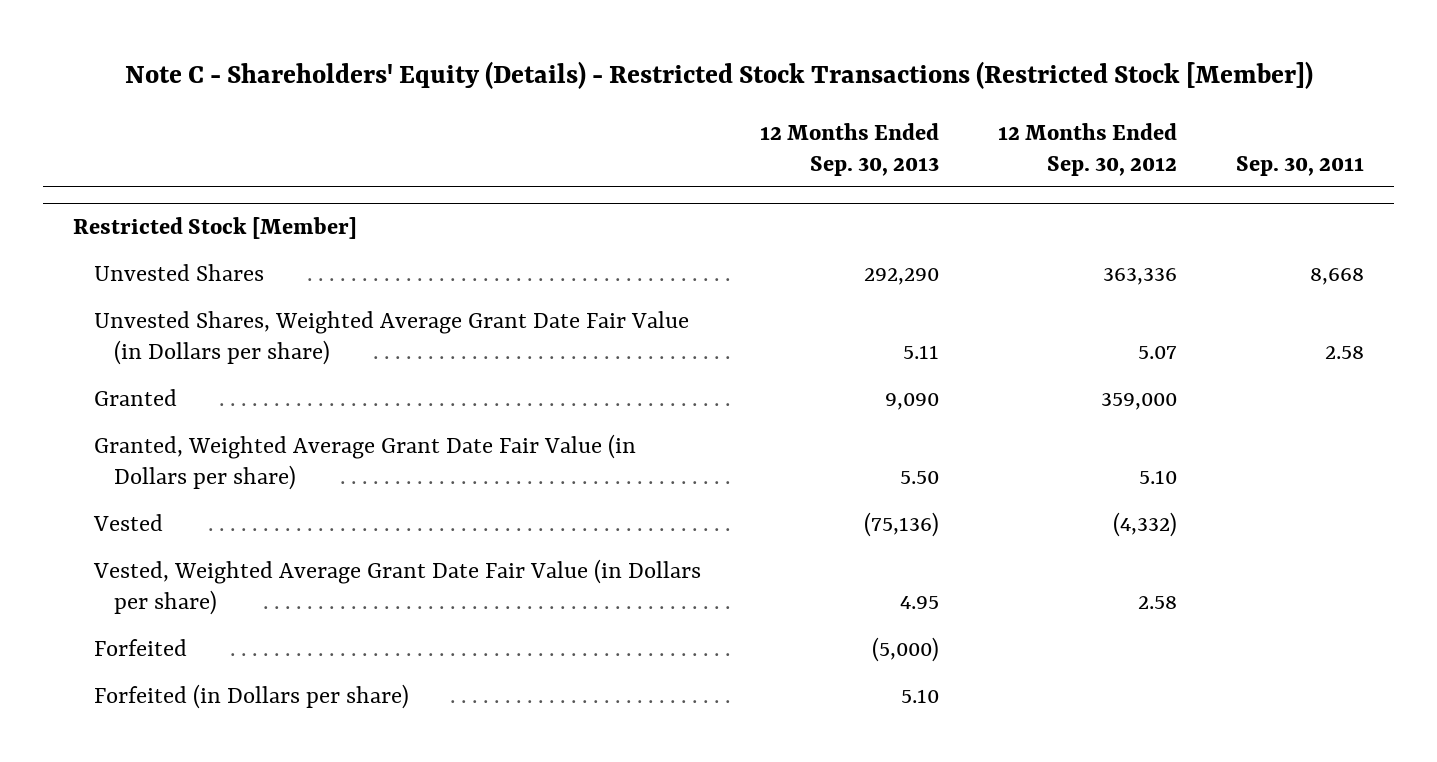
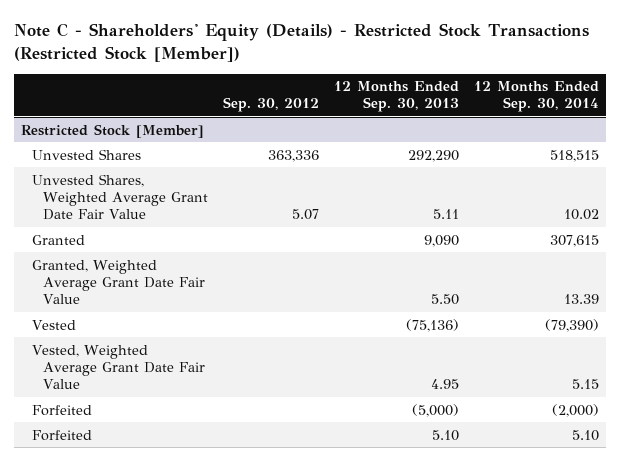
- | 12 Months Ended Sep. 30, 2013 | 12 Months Ended Sep. 30, 2012 | Sep. 30, 2011
+ | Sep. 30, 2012 | 12 Months Ended Sep. 30, 2013 | 12 Months Ended Sep. 30, 2014
@ Restricted Stock [Member]
- Unvested Shares, Weighted Average Grant Date Fair Value (in Dollars per share) | 5.11 | 5.07 | 2.58
+ Unvested Shares, Weighted Average Grant Date Fair Value | 5.07 | 5.11 | 10.02
- Granted, Weighted Average Grant Date Fair Value (in Dollars per share) | 5.50 | 5.10 |
+ Granted, Weighted Average Grant Date Fair Value | | 5.50 | 13.39
- Vested, Weighted Average Grant Date Fair Value (in Dollars per share) | 4.95 | 2.58 |
+ Vested, Weighted Average Grant Date Fair Value | | 4.95 | 5.15
- Forfeited (in Dollars per share) | 5.10 | |
+ Forfeited | | 5.10 | 5.10

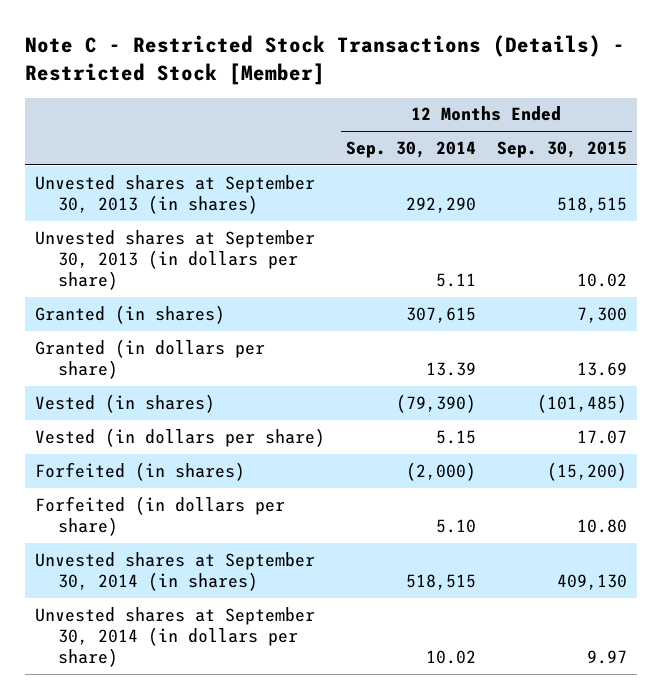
- Note C - Shareholders' Equity (Details) - Restricted Stock Transactions (Restricted Stock [Member])
+ Note C - Restricted Stock Transactions (Details) - Restricted Stock [Member]
- | Sep. 30, 2012 | 12 Months Ended Sep. 30, 2013 | 12 Months Ended Sep. 30, 2014
+ | 12 Months Ended Sep. 30, 2014 | 12 Months Ended Sep. 30, 2015
- Restricted Stock [Member]
- Unvested Shares | 363,336 | 292,290 | 518,515
- Unvested Shares, Weighted Average Grant Date Fair Value | 5.07 | 5.11 | 10.02
- Granted | | 9,090 | 307,615
- Granted, Weighted Average Grant Date Fair Value | | 5.50 | 13.39
- Vested | | (75,136) | (79,390)
- Vested, Weighted Average Grant Date Fair Value | | 4.95 | 5.15
- Forfeited | | (5,000) | (2,000)
- Forfeited | | 5.10 | 5.10
+ Unvested shares at September 30, 2013 (in shares) | 292,290 | 518,515
+ Unvested shares at September 30, 2013 (in dollars per share) | 5.11 | 10.02
+ Granted (in shares) | 307,615 | 7,300
+ Granted (in dollars per share) | 13.39 | 13.69
+ Vested (in shares) | (79,390) | (101,485)
+ Vested (in dollars per share) | 5.15 | 17.07
+ Forfeited (in shares) | (2,000) | (15,200)
+ Forfeited (in dollars per share) | 5.10 | 10.80
+ Unvested shares at September 30, 2014 (in shares) | 518,515 | 409,130
+ Unvested shares at September 30, 2014 (in dollars per share) | 10.02 | 9.97

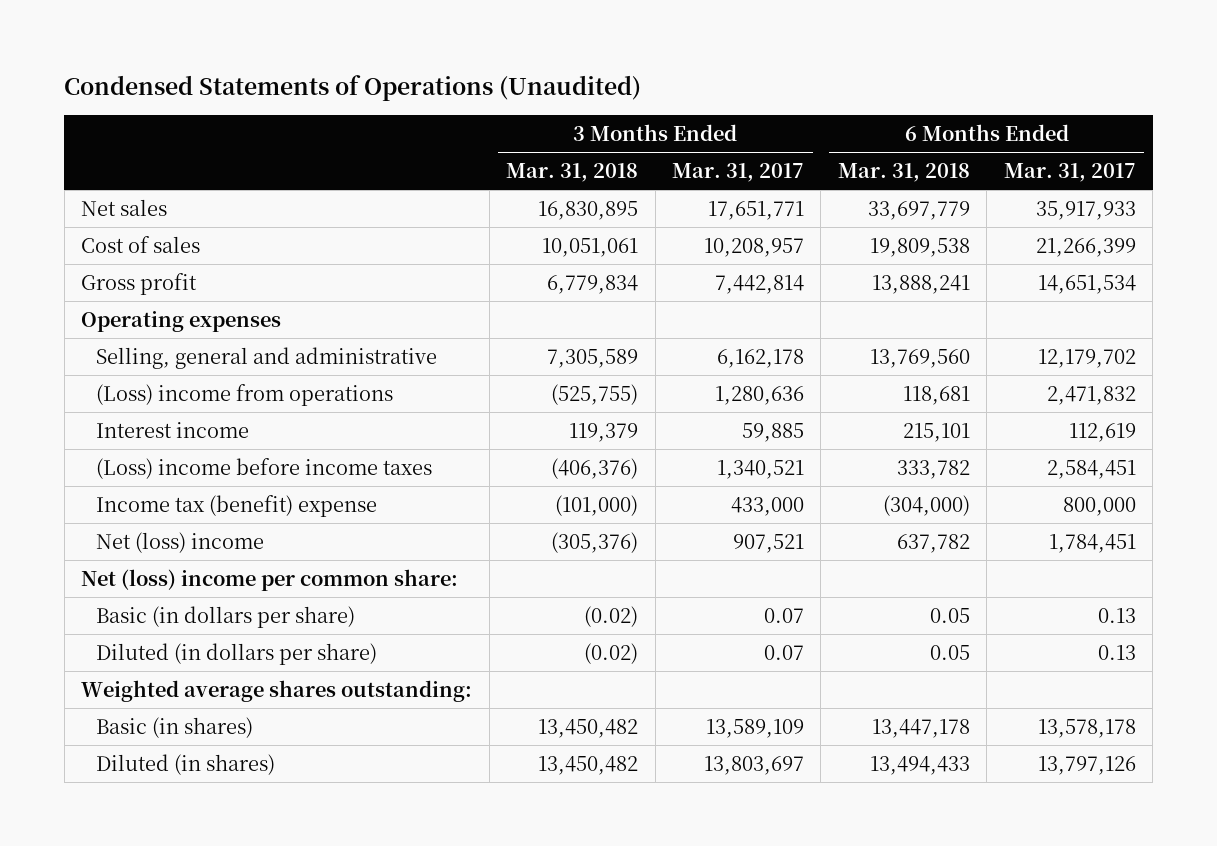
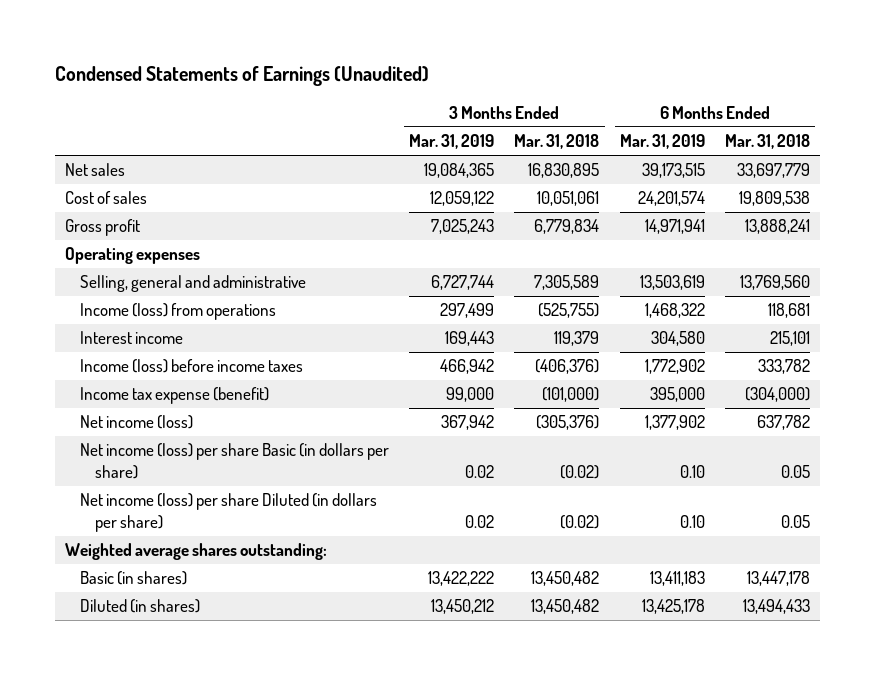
- Condensed Statements of Operations (Unaudited)
+ Condensed Statements of Earnings (Unaudited)
- | 3 Months Ended Mar. 31, 2018 | 3 Months Ended Mar. 31, 2017 | 6 Months Ended Mar. 31, 2018 | 6 Months Ended Mar. 31, 2017
+ | 3 Months Ended Mar. 31, 2019 | 3 Months Ended Mar. 31, 2018 | 6 Months Ended Mar. 31, 2019 | 6 Months Ended Mar. 31, 2018
- (Loss) income from operations | (525,755) | 1,280,636 | 118,681 | 2,471,832
+ Income (loss) from operations | 297,499 | (525,755) | 1,468,322 | 118,681
- (Loss) income before income taxes | (406,376) | 1,340,521 | 333,782 | 2,584,451
- Income tax (benefit) expense | (101,000) | 433,000 | (304,000) | 800,000
- Net (loss) income | (305,376) | 907,521 | 637,782 | 1,784,451
- Net (loss) income per common share:
- Basic (in dollars per share) | (0.02) | 0.07 | 0.05 | 0.13
- Diluted (in dollars per share) | (0.02) | 0.07 | 0.05 | 0.13
+ Income (loss) before income taxes | 466,942 | (406,376) | 1,772,902 | 333,782
+ Income tax expense (benefit) | 99,000 | (101,000) | 395,000 | (304,000)
+ Net income (loss) | 367,942 | (305,376) | 1,377,902 | 637,782
+ Net income (loss) per share Basic (in dollars per share) | 0.02 | (0.02) | 0.10 | 0.05
+ Net income (loss) per share Diluted (in dollars per share) | 0.02 | (0.02) | 0.10 | 0.05

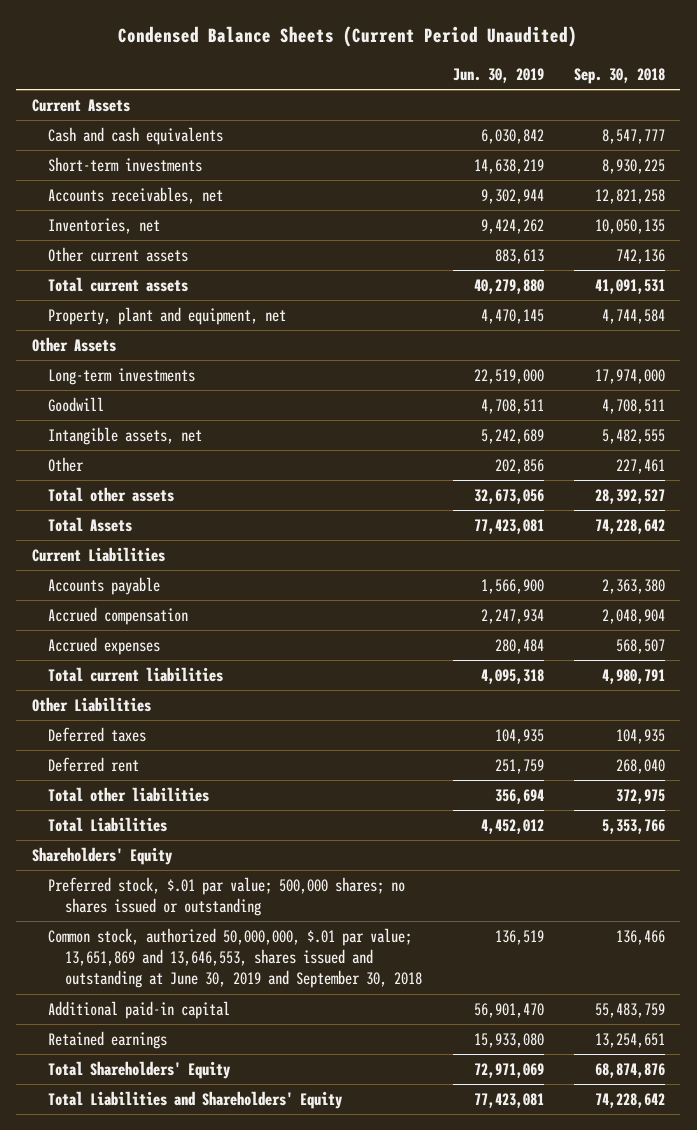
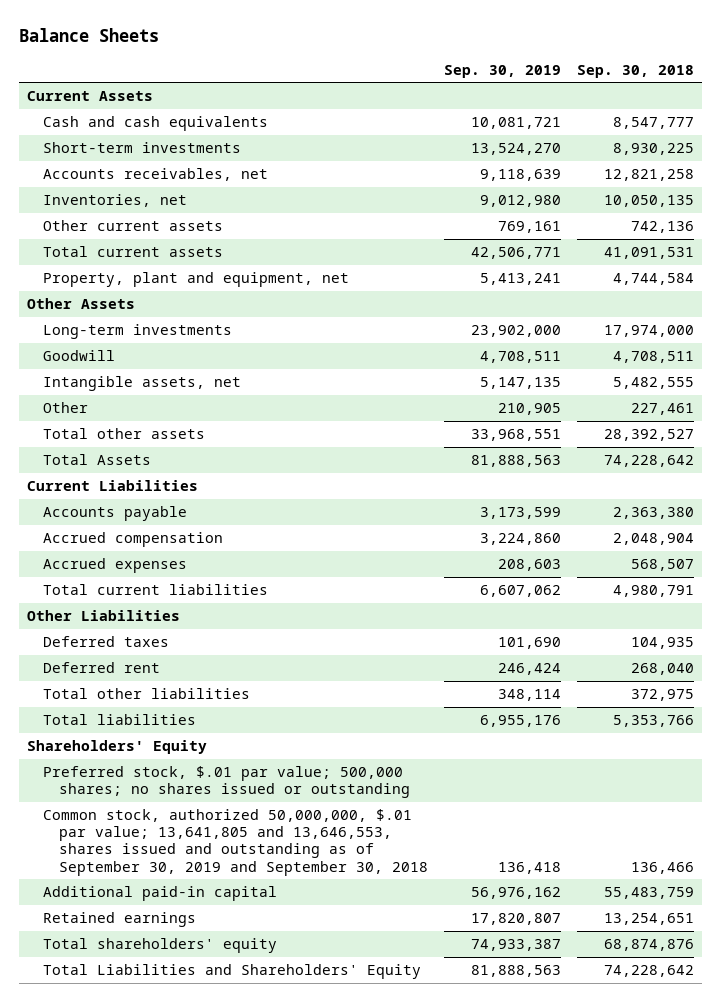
- Condensed Balance Sheets (Current Period Unaudited)
+ Balance Sheets
- | Jun. 30, 2019 | Sep. 30, 2018
+ | Sep. 30, 2019 | Sep. 30, 2018
- Total Liabilities | 4,452,012 | 5,353,766
+ Total liabilities | 6,955,176 | 5,353,766
- Common stock, authorized 50,000,000, $.01 par value; 13,651,869 and 13,646,553, shares issued and outstanding at June 30, 2019 and September 30, 2018 | 136,519 | 136,466
+ Common stock, authorized 50,000,000, $.01 par value; 13,641,805 and 13,646,553, shares issued and outstanding as of September 30, 2019 and September 30, 2018 | 136,418 | 136,466
- Total Shareholders' Equity | 72,971,069 | 68,874,876
+ Total shareholders' equity | 74,933,387 | 68,874,876

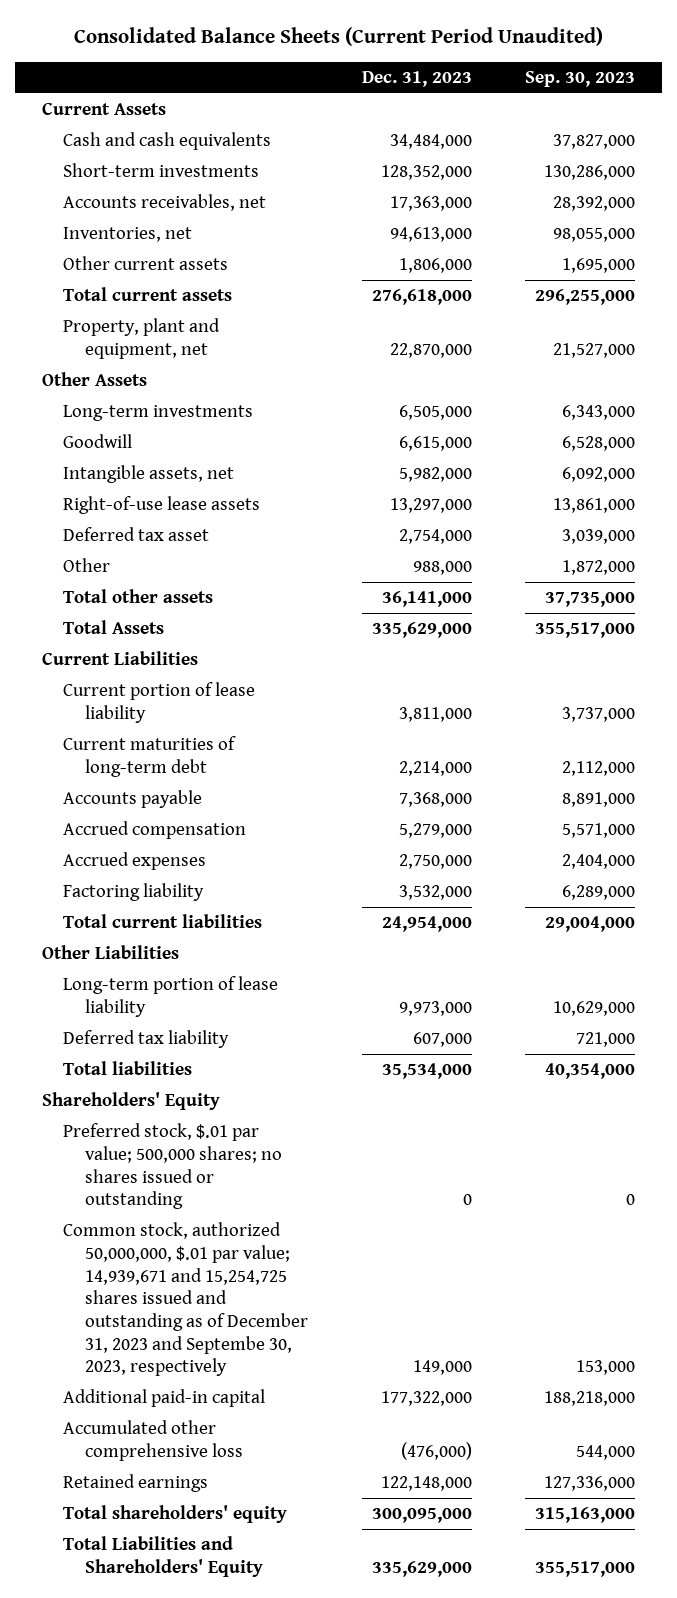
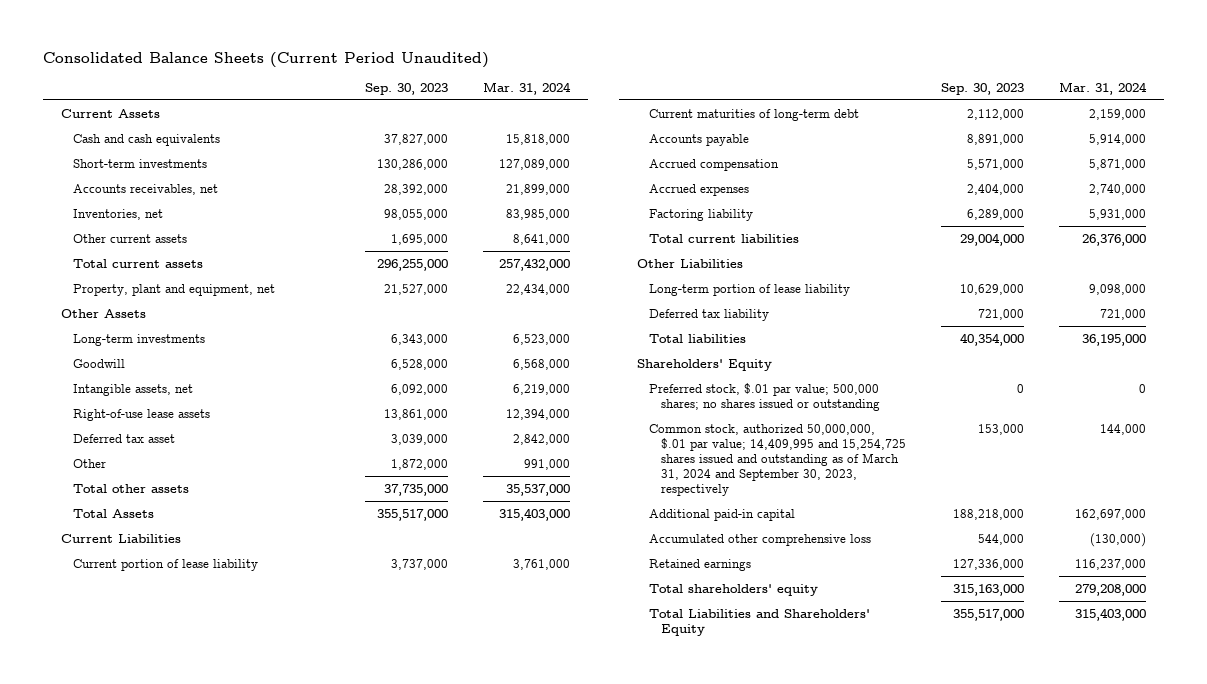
- | Dec. 31, 2023 | Sep. 30, 2023
+ | Sep. 30, 2023 | Mar. 31, 2024
- Common stock, authorized 50,000,000, $.01 par value; 14,939,671 and 15,254,725 shares issued and outstanding as of December 31, 2023 and Septembe 30, 2023, respectively | 149,000 | 153,000
+ Common stock, authorized 50,000,000, $.01 par value; 14,409,995 and 15,254,725 shares issued and outstanding as of March 31, 2024 and September 30, 2023, respectively | 153,000 | 144,000

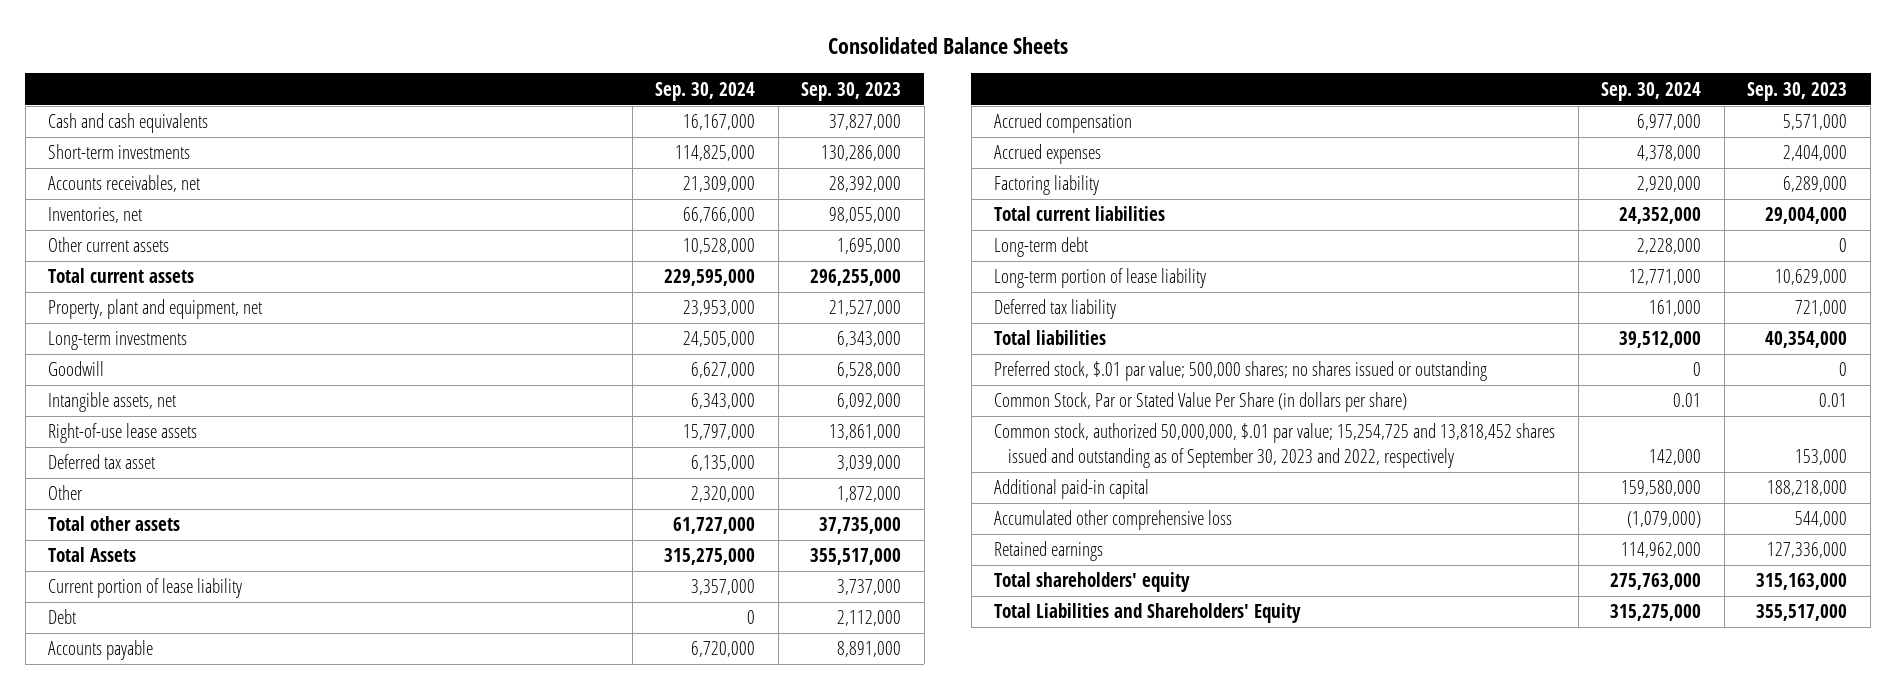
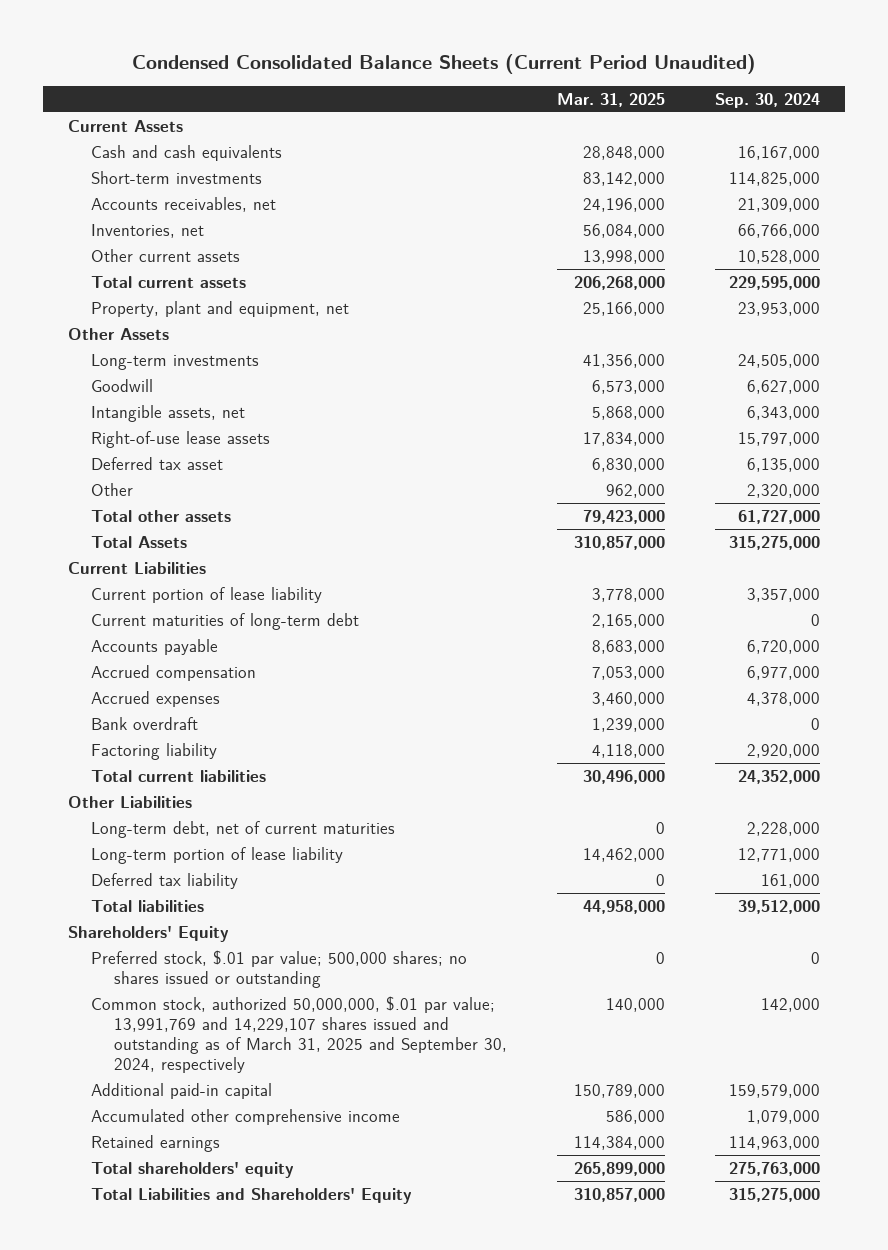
- Consolidated Balance Sheets
+ Condensed Consolidated Balance Sheets (Current Period Unaudited)
- | Sep. 30, 2024 | Sep. 30, 2023
+ | Mar. 31, 2025 | Sep. 30, 2024
+ Current Assets
+ Other Assets
+ Current Liabilities
- Debt | 0 | 2,112,000
+ Current maturities of long-term debt | 2,165,000 | 0
+ Bank overdraft | 1,239,000 | 0
- Long-term debt | 2,228,000 | 0
+ Other Liabilities
+ Long-term debt, net of current maturities | 0 | 2,228,000
+ Shareholders' Equity
- Common Stock, Par or Stated Value Per Share (in dollars per share) | 0.01 | 0.01
- Common stock, authorized 50,000,000, $.01 par value; 15,254,725 and 13,818,452 shares issued and outstanding as of September 30, 2023 and 2022, respectively | 142,000 | 153,000
- Additional paid-in capital | 159,580,000 | 188,218,000
- Accumulated other comprehensive loss | (1,079,000) | 544,000
- Retained earnings | 114,962,000 | 127,336,000
+ Common stock, authorized 50,000,000, $.01 par value; 13,991,769 and 14,229,107 shares issued and outstanding as of March 31, 2025 and September 30, 2024, respectively | 140,000 | 142,000
+ Additional paid-in capital | 150,789,000 | 159,579,000
+ Accumulated other comprehensive income | 586,000 | 1,079,000
+ Retained earnings | 114,384,000 | 114,963,000

